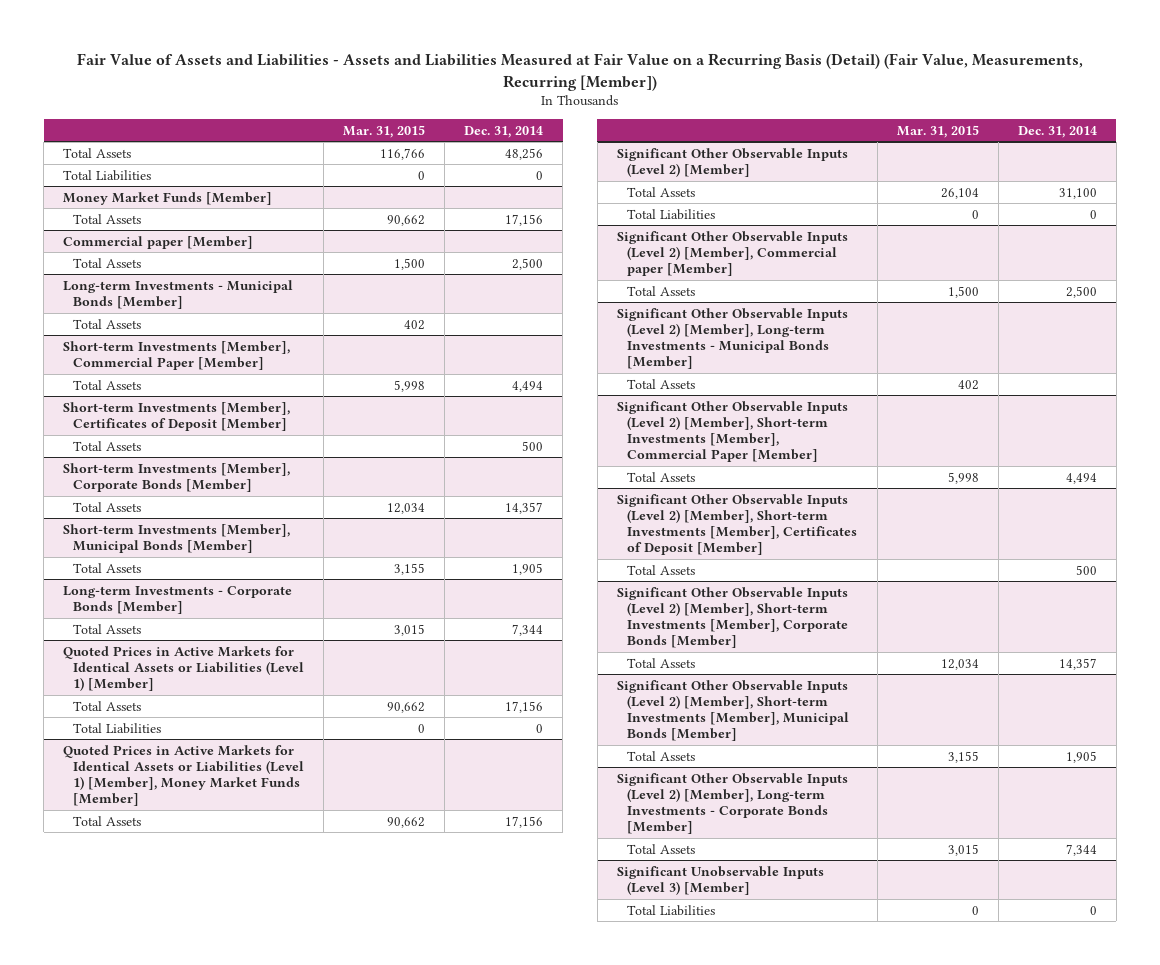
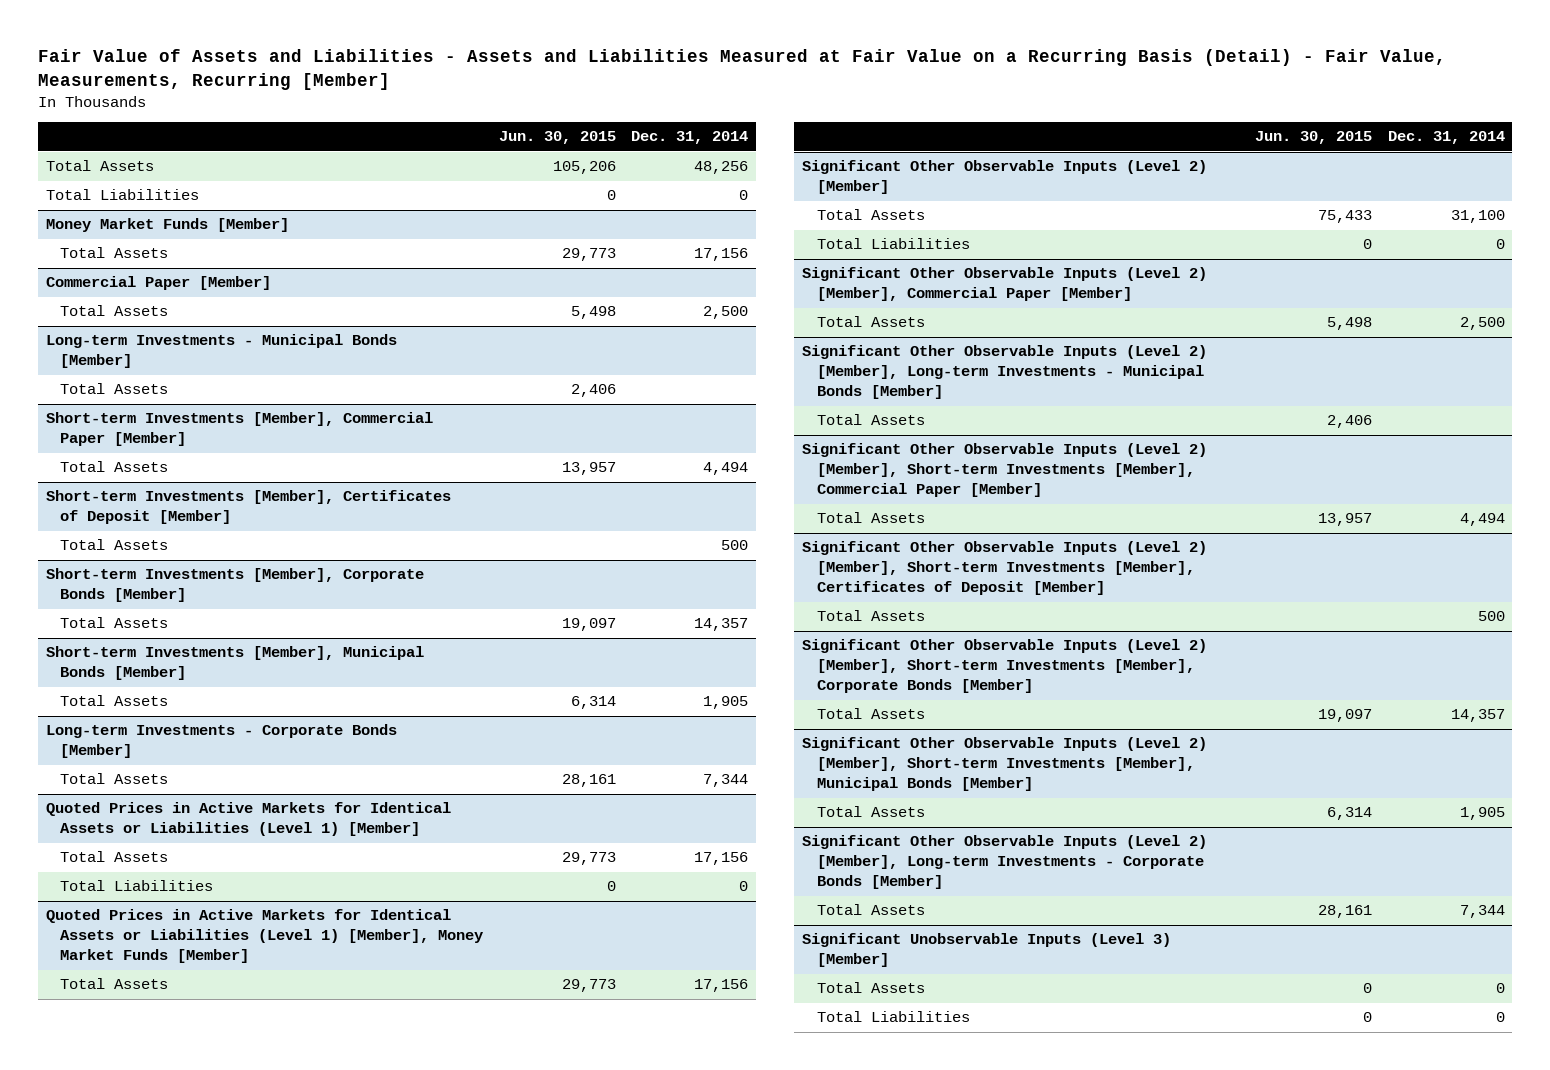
- Fair Value of Assets and Liabilities - Assets and Liabilities Measured at Fair Value on a Recurring Basis (Detail) (Fair Value, Measurements, Recurring [Member])
+ Fair Value of Assets and Liabilities - Assets and Liabilities Measured at Fair Value on a Recurring Basis (Detail) - Fair Value, Measurements, Recurring [Member]
- | Mar. 31, 2015 | Dec. 31, 2014
+ | Jun. 30, 2015 | Dec. 31, 2014
- Commercial paper [Member]
+ Commercial Paper [Member]
- Significant Other Observable Inputs (Level 2) [Member], Commercial paper [Member]
+ Significant Other Observable Inputs (Level 2) [Member], Commercial Paper [Member]
@ Significant Unobservable Inputs (Level 3) [Member]
+ Total Assets | 0 | 0

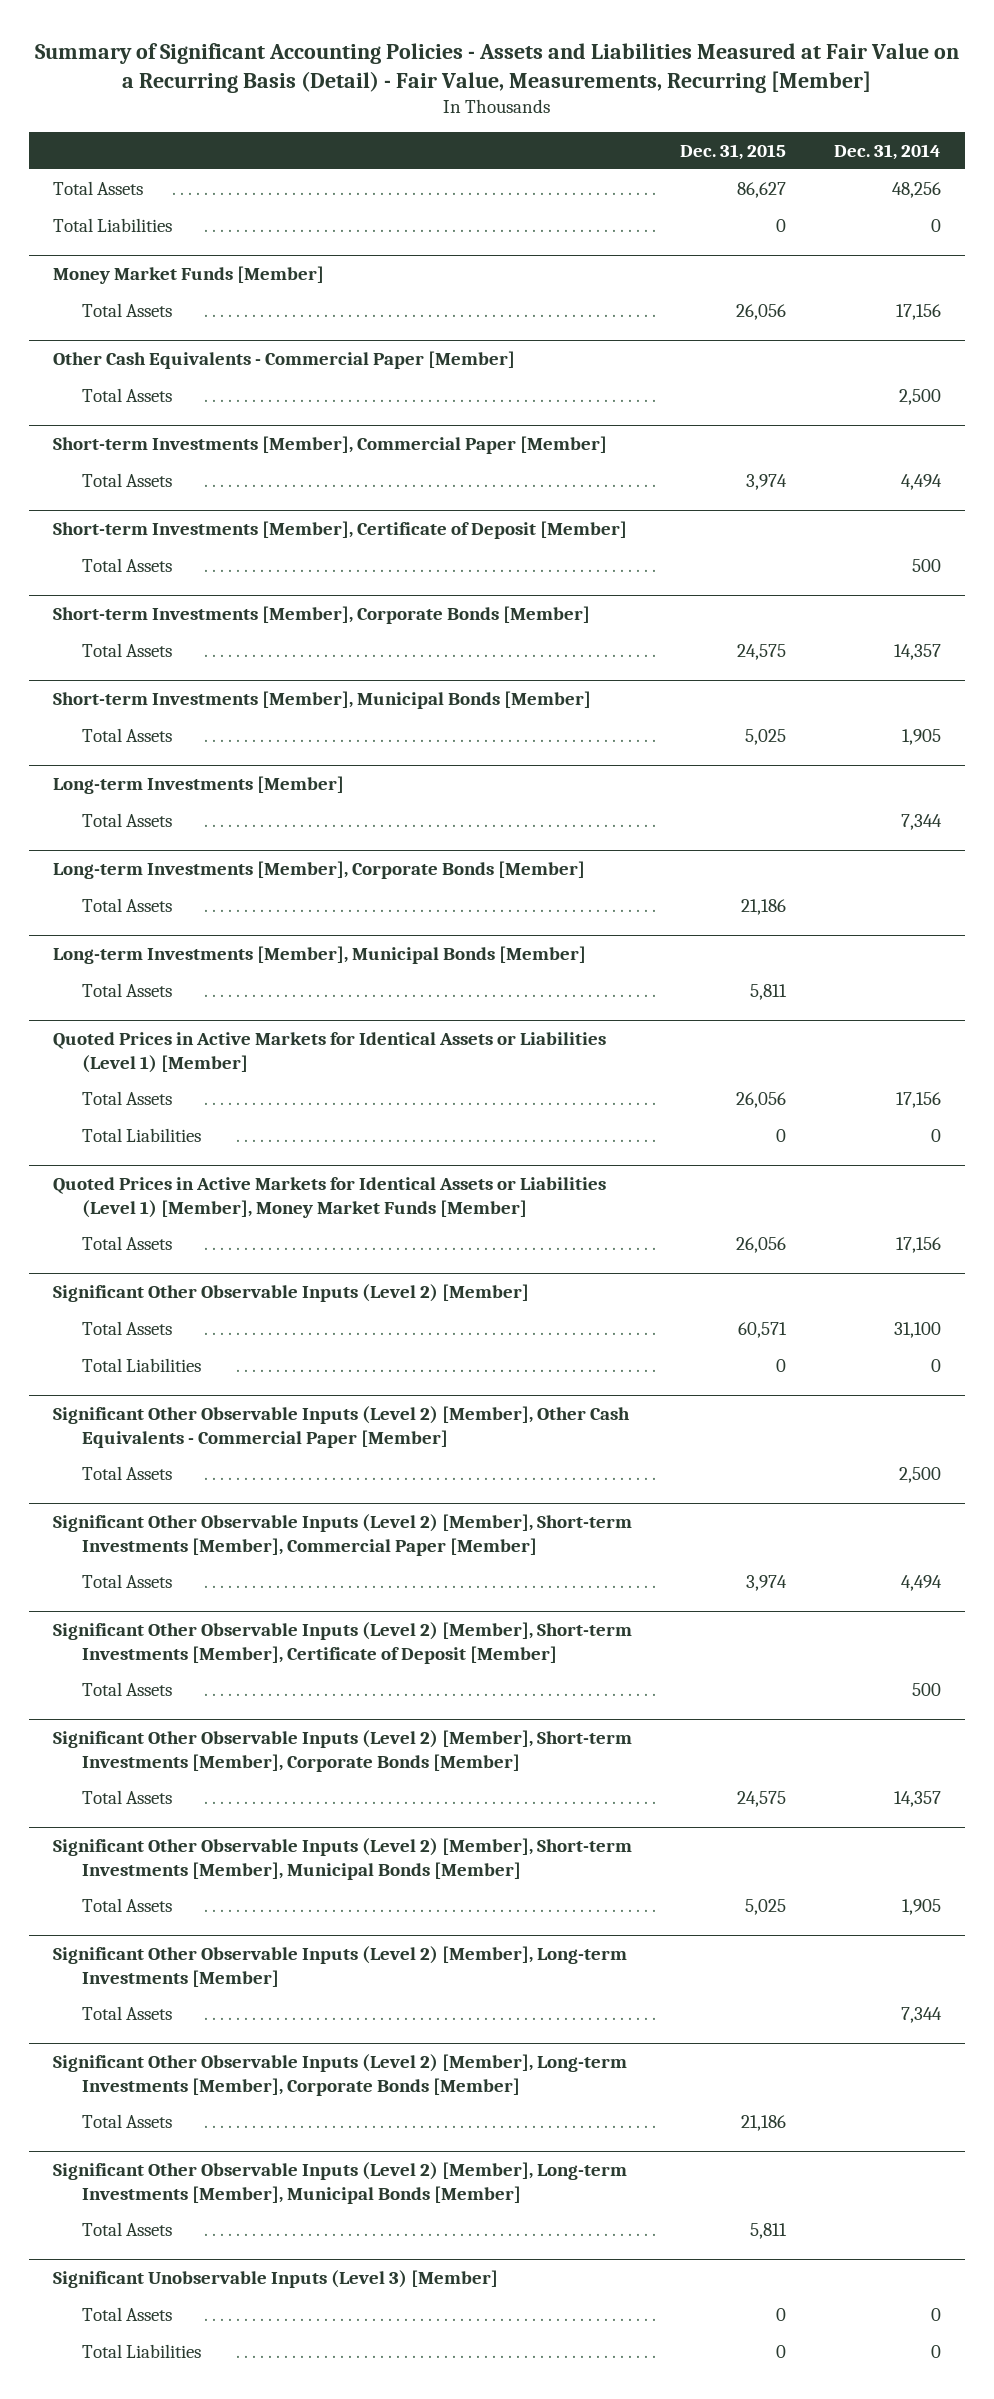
- Fair Value of Assets and Liabilities - Assets and Liabilities Measured at Fair Value on a Recurring Basis (Detail) - Fair Value, Measurements, Recurring [Member]
+ Summary of Significant Accounting Policies - Assets and Liabilities Measured at Fair Value on a Recurring Basis (Detail) - Fair Value, Measurements, Recurring [Member]
- | Jun. 30, 2015 | Dec. 31, 2014
+ | Dec. 31, 2015 | Dec. 31, 2014
- Commercial Paper [Member]
+ Other Cash Equivalents - Commercial Paper [Member]
- Long-term Investments - Municipal Bonds [Member]
- Total Assets | 2,406 |
- Short-term Investments [Member], Certificates of Deposit [Member]
+ Short-term Investments [Member], Certificate of Deposit [Member]
- Long-term Investments - Corporate Bonds [Member]
+ Long-term Investments [Member]
+ Long-term Investments [Member], Corporate Bonds [Member]
+ Total Assets | 21,186 |
+ Long-term Investments [Member], Municipal Bonds [Member]
+ Total Assets | 5,811 |
- Significant Other Observable Inputs (Level 2) [Member], Commercial Paper [Member]
+ Significant Other Observable Inputs (Level 2) [Member], Other Cash Equivalents - Commercial Paper [Member]
- Significant Other Observable Inputs (Level 2) [Member], Long-term Investments - Municipal Bonds [Member]
- Total Assets | 2,406 |
- Significant Other Observable Inputs (Level 2) [Member], Short-term Investments [Member], Certificates of Deposit [Member]
+ Significant Other Observable Inputs (Level 2) [Member], Short-term Investments [Member], Certificate of Deposit [Member]
- Significant Other Observable Inputs (Level 2) [Member], Long-term Investments - Corporate Bonds [Member]
+ Significant Other Observable Inputs (Level 2) [Member], Long-term Investments [Member]
+ Significant Other Observable Inputs (Level 2) [Member], Long-term Investments [Member], Corporate Bonds [Member]
+ Total Assets | 21,186 |
+ Significant Other Observable Inputs (Level 2) [Member], Long-term Investments [Member], Municipal Bonds [Member]
+ Total Assets | 5,811 |

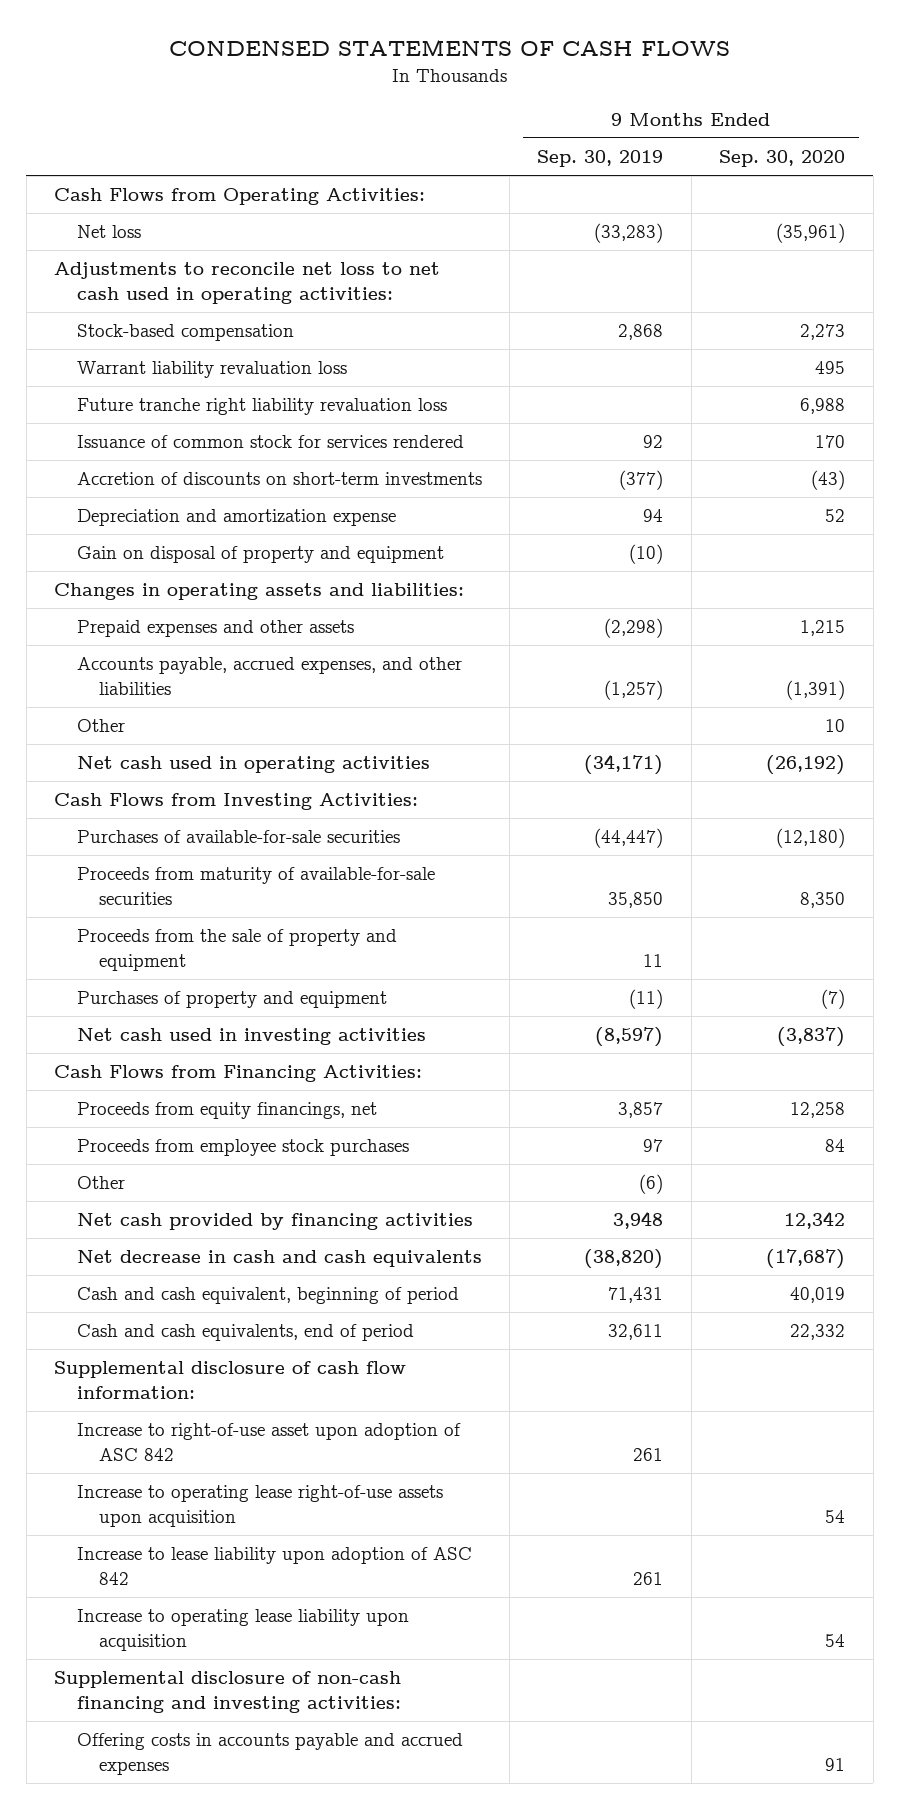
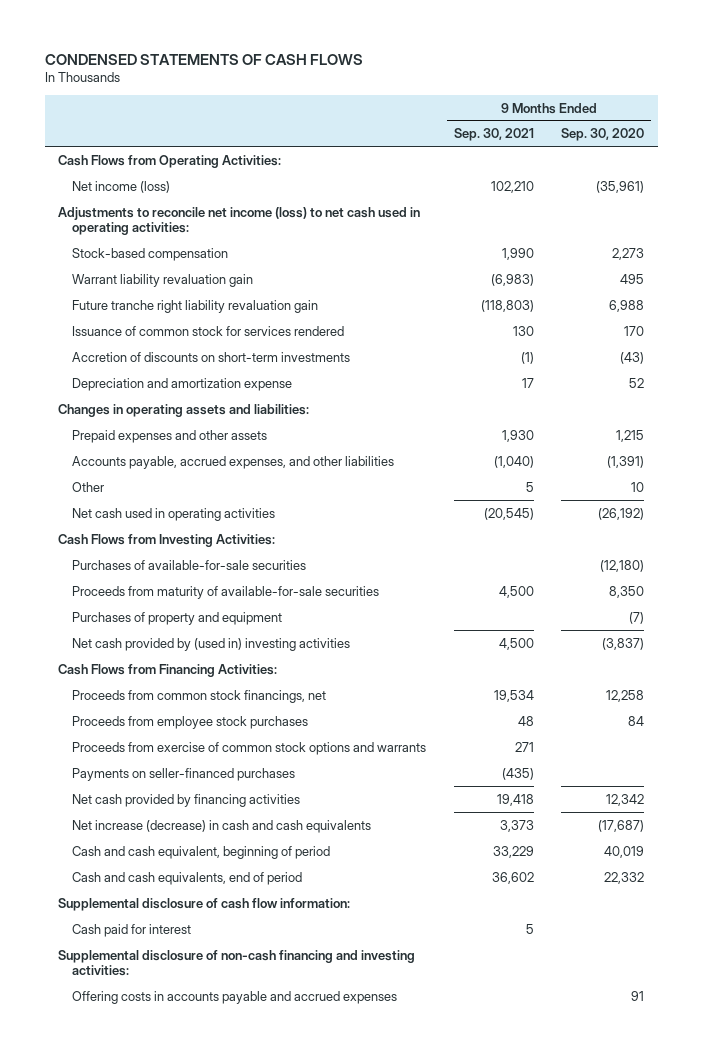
- | 9 Months Ended Sep. 30, 2019 | 9 Months Ended Sep. 30, 2020
+ | 9 Months Ended Sep. 30, 2021 | 9 Months Ended Sep. 30, 2020
- Net loss | (33,283) | (35,961)
- Adjustments to reconcile net loss to net cash used in operating activities:
+ Net income (loss) | 102,210 | (35,961)
+ Adjustments to reconcile net income (loss) to net cash used in operating activities:
- Warrant liability revaluation loss | | 495
- Future tranche right liability revaluation loss | | 6,988
+ Warrant liability revaluation gain | (6,983) | 495
+ Future tranche right liability revaluation gain | (118,803) | 6,988
- Gain on disposal of property and equipment | (10) |
- Proceeds from the sale of property and equipment | 11 |
- Net cash used in investing activities | (8,597) | (3,837)
+ Net cash provided by (used in) investing activities | 4,500 | (3,837)
- Proceeds from equity financings, net | 3,857 | 12,258
+ Proceeds from common stock financings, net | 19,534 | 12,258
- Other | (6) |
+ Proceeds from exercise of common stock options and warrants | 271 |
+ Payments on seller-financed purchases | (435) |
- Net decrease in cash and cash equivalents | (38,820) | (17,687)
+ Net increase (decrease) in cash and cash equivalents | 3,373 | (17,687)
- Increase to right-of-use asset upon adoption of ASC 842 | 261 |
- Increase to operating lease right-of-use assets upon acquisition | | 54
- Increase to lease liability upon adoption of ASC 842 | 261 |
- Increase to operating lease liability upon acquisition | | 54
+ Cash paid for interest | 5 |

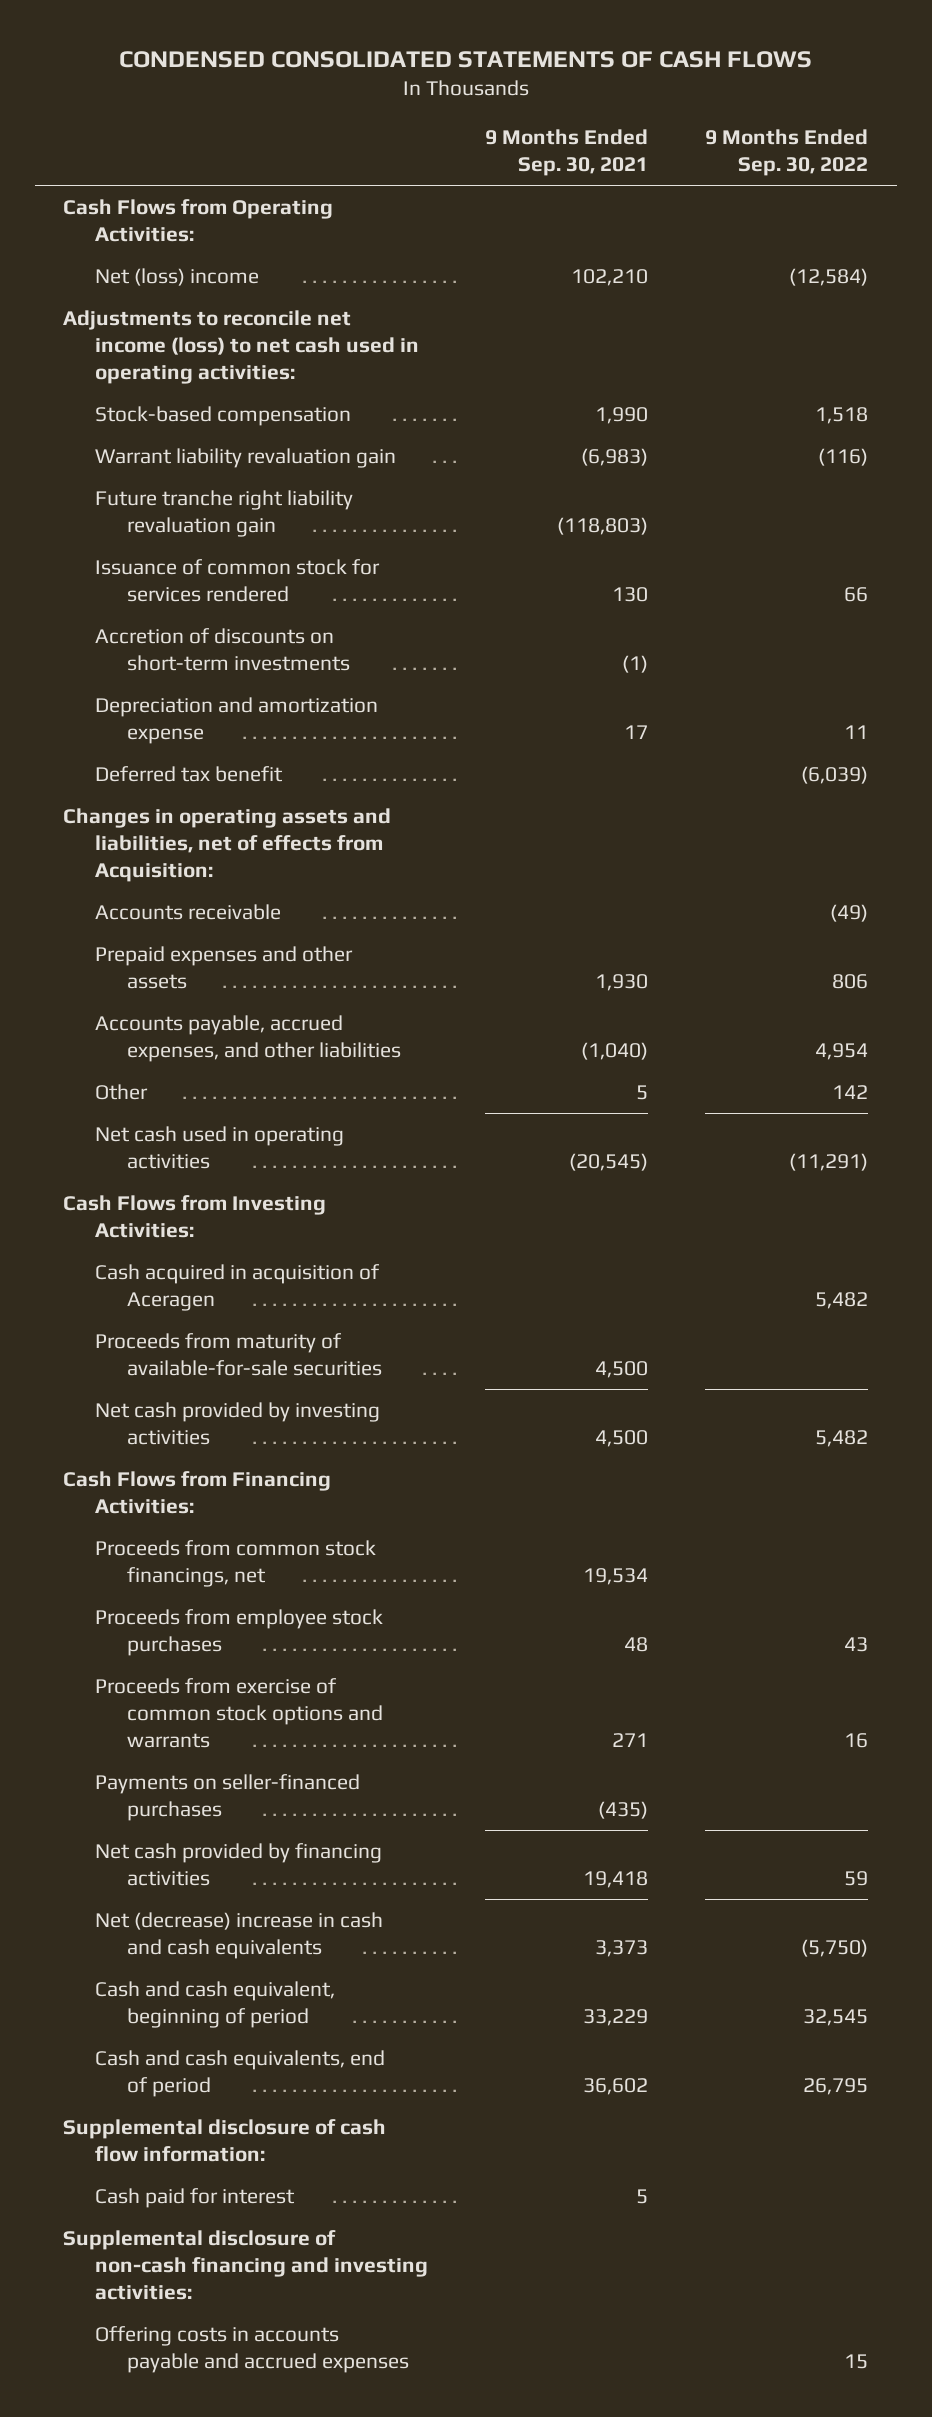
- CONDENSED STATEMENTS OF CASH FLOWS
+ CONDENSED CONSOLIDATED STATEMENTS OF CASH FLOWS
- | 9 Months Ended Sep. 30, 2021 | 9 Months Ended Sep. 30, 2020
+ | 9 Months Ended Sep. 30, 2021 | 9 Months Ended Sep. 30, 2022
- Net income (loss) | 102,210 | (35,961)
+ Net (loss) income | 102,210 | (12,584)
- Changes in operating assets and liabilities:
+ Deferred tax benefit | | (6,039)
+ Changes in operating assets and liabilities, net of effects from Acquisition:
+ Accounts receivable | | (49)
- Purchases of available-for-sale securities | | (12,180)
+ Cash acquired in acquisition of Aceragen | | 5,482
- Purchases of property and equipment | | (7)
- Net cash provided by (used in) investing activities | 4,500 | (3,837)
+ Net cash provided by investing activities | 4,500 | 5,482
- Net increase (decrease) in cash and cash equivalents | 3,373 | (17,687)
+ Net (decrease) increase in cash and cash equivalents | 3,373 | (5,750)

